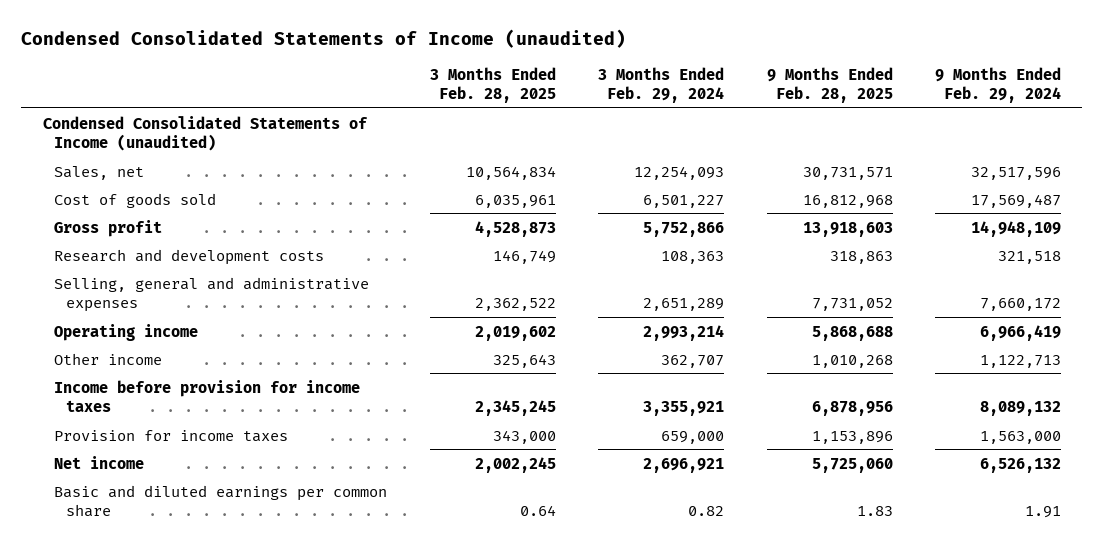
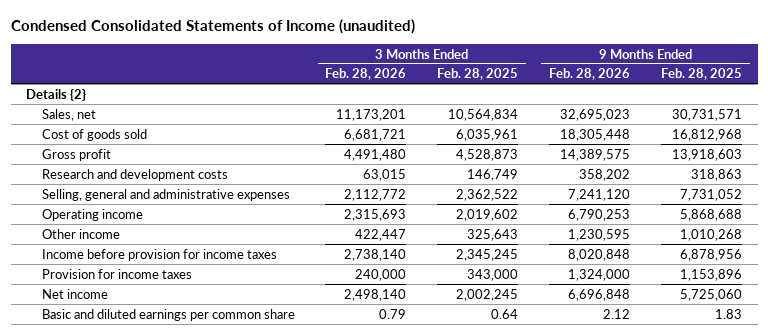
- | 3 Months Ended Feb. 28, 2025 | 3 Months Ended Feb. 29, 2024 | 9 Months Ended Feb. 28, 2025 | 9 Months Ended Feb. 29, 2024
+ | 3 Months Ended Feb. 28, 2026 | 3 Months Ended Feb. 28, 2025 | 9 Months Ended Feb. 28, 2026 | 9 Months Ended Feb. 28, 2025
- Condensed Consolidated Statements of Income (unaudited)
+ Details {2}

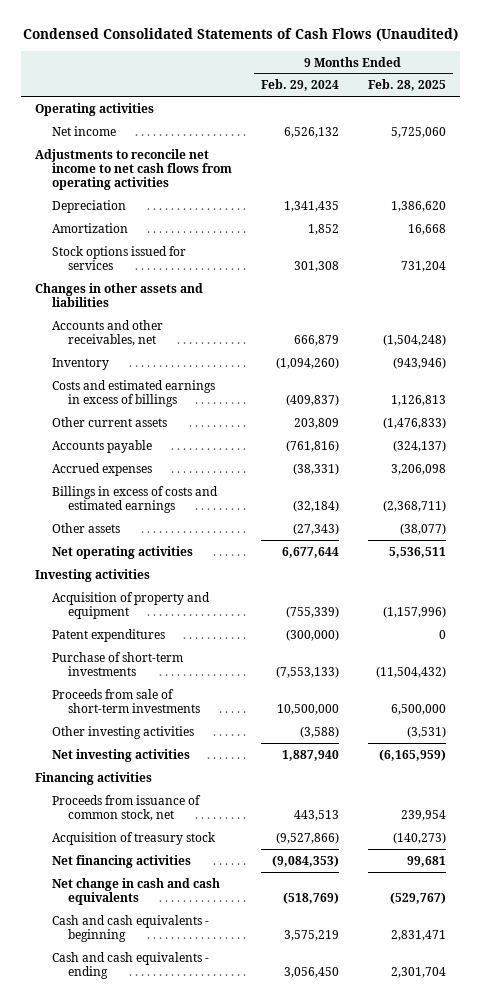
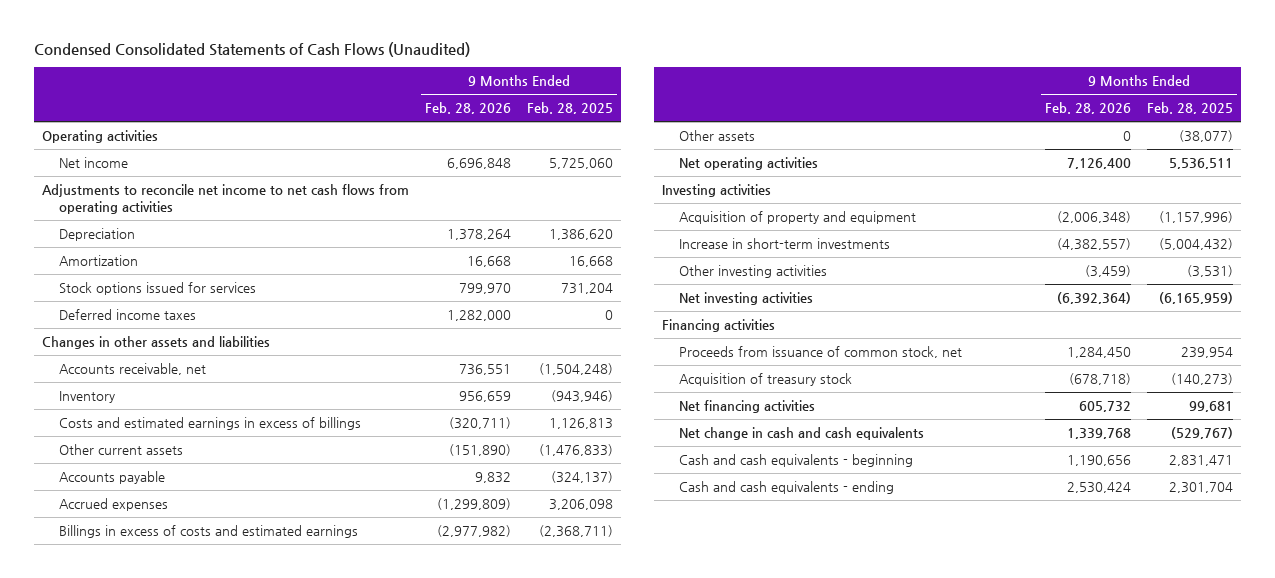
- | 9 Months Ended Feb. 29, 2024 | 9 Months Ended Feb. 28, 2025
+ | 9 Months Ended Feb. 28, 2026 | 9 Months Ended Feb. 28, 2025
+ Deferred income taxes | 1,282,000 | 0
- Accounts and other receivables, net | 666,879 | (1,504,248)
+ Accounts receivable, net | 736,551 | (1,504,248)
- Patent expenditures | (300,000) | 0
- Purchase of short-term investments | (7,553,133) | (11,504,432)
- Proceeds from sale of short-term investments | 10,500,000 | 6,500,000
+ Increase in short-term investments | (4,382,557) | (5,004,432)

